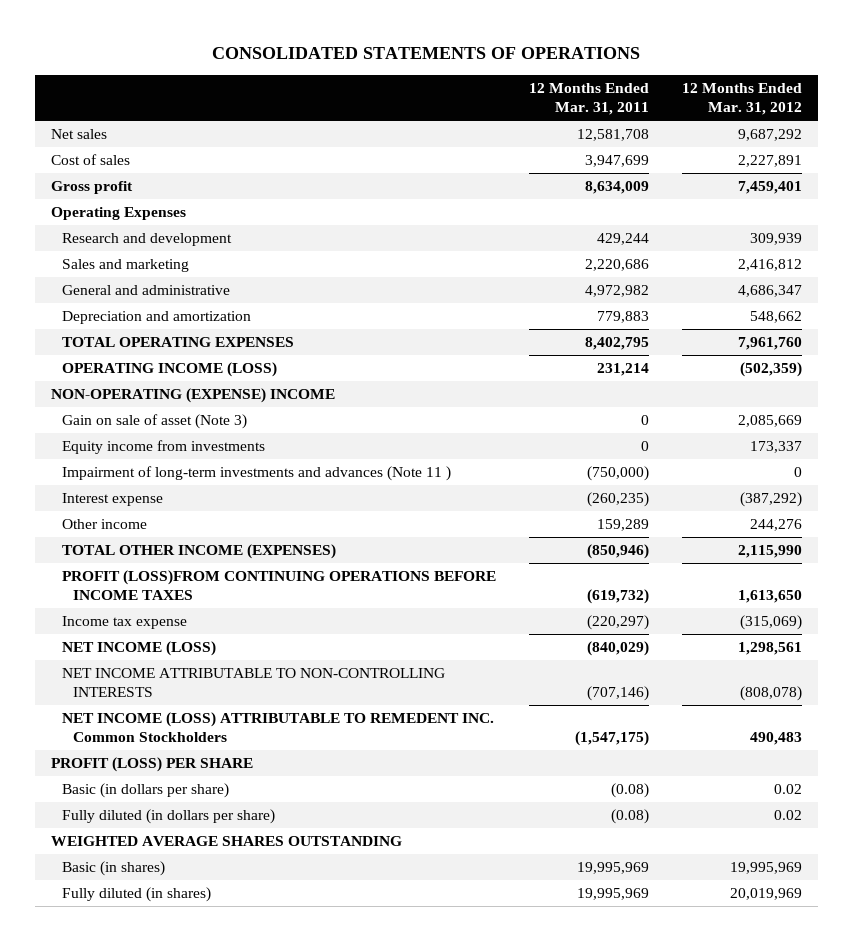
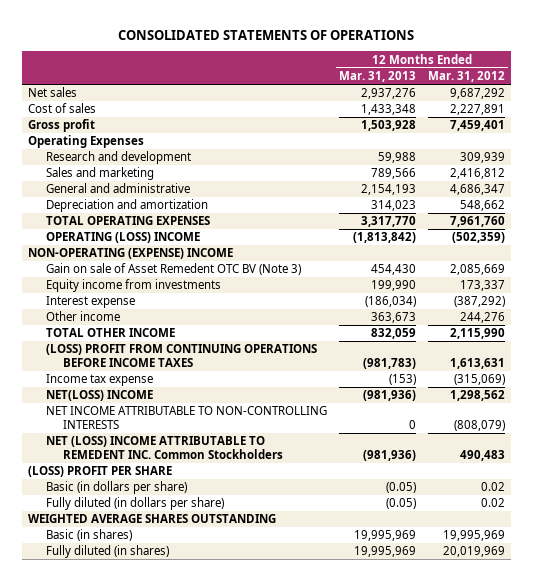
- | 12 Months Ended Mar. 31, 2011 | 12 Months Ended Mar. 31, 2012
+ | 12 Months Ended Mar. 31, 2013 | 12 Months Ended Mar. 31, 2012
- OPERATING INCOME (LOSS) | 231,214 | (502,359)
+ OPERATING (LOSS) INCOME | (1,813,842) | (502,359)
- Gain on sale of asset (Note 3) | 0 | 2,085,669
+ Gain on sale of Asset Remedent OTC BV (Note 3) | 454,430 | 2,085,669
- Impairment of long-term investments and advances (Note 11 ) | (750,000) | 0
- TOTAL OTHER INCOME (EXPENSES) | (850,946) | 2,115,990
- PROFIT (LOSS)FROM CONTINUING OPERATIONS BEFORE INCOME TAXES | (619,732) | 1,613,650
+ TOTAL OTHER INCOME | 832,059 | 2,115,990
+ (LOSS) PROFIT FROM CONTINUING OPERATIONS BEFORE INCOME TAXES | (981,783) | 1,613,631
- NET INCOME (LOSS) | (840,029) | 1,298,561
- NET INCOME ATTRIBUTABLE TO NON-CONTROLLING INTERESTS | (707,146) | (808,078)
- NET INCOME (LOSS) ATTRIBUTABLE TO REMEDENT INC. Common Stockholders | (1,547,175) | 490,483
- PROFIT (LOSS) PER SHARE
+ NET(LOSS) INCOME | (981,936) | 1,298,562
+ NET INCOME ATTRIBUTABLE TO NON-CONTROLLING INTERESTS | 0 | (808,079)
+ NET (LOSS) INCOME ATTRIBUTABLE TO REMEDENT INC. Common Stockholders | (981,936) | 490,483
+ (LOSS) PROFIT PER SHARE

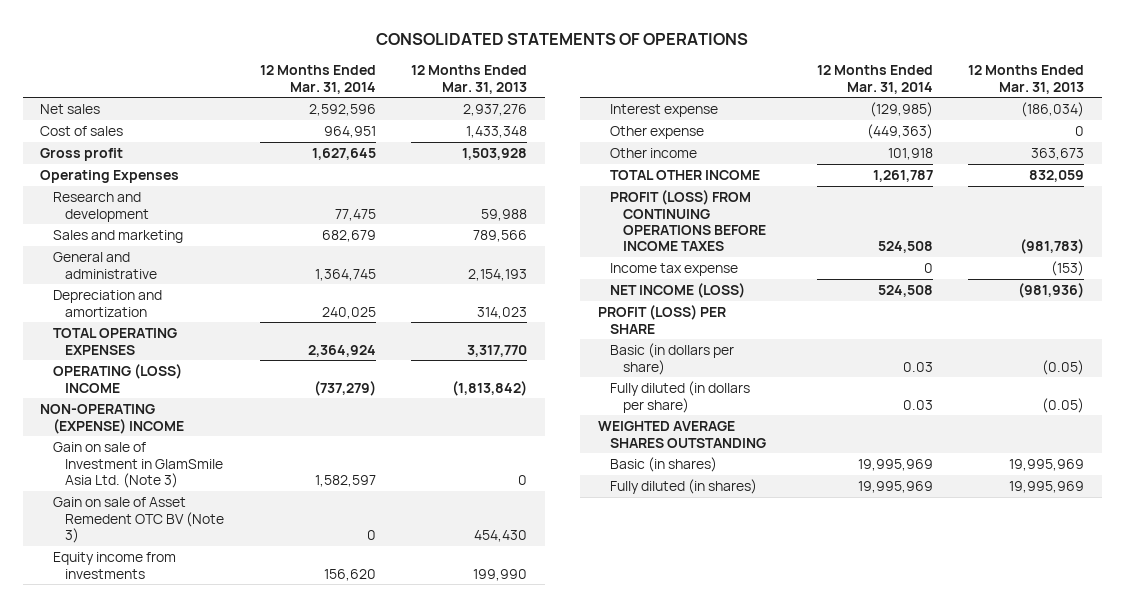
- | 12 Months Ended Mar. 31, 2013 | 12 Months Ended Mar. 31, 2012
+ | 12 Months Ended Mar. 31, 2014 | 12 Months Ended Mar. 31, 2013
+ Gain on sale of Investment in GlamSmile Asia Ltd. (Note 3) | 1,582,597 | 0
+ Other expense | (449,363) | 0
- (LOSS) PROFIT FROM CONTINUING OPERATIONS BEFORE INCOME TAXES | (981,783) | 1,613,631
+ PROFIT (LOSS) FROM CONTINUING OPERATIONS BEFORE INCOME TAXES | 524,508 | (981,783)
- NET(LOSS) INCOME | (981,936) | 1,298,562
- NET INCOME ATTRIBUTABLE TO NON-CONTROLLING INTERESTS | 0 | (808,079)
- NET (LOSS) INCOME ATTRIBUTABLE TO REMEDENT INC. Common Stockholders | (981,936) | 490,483
- (LOSS) PROFIT PER SHARE
+ NET INCOME (LOSS) | 524,508 | (981,936)
+ PROFIT (LOSS) PER SHARE

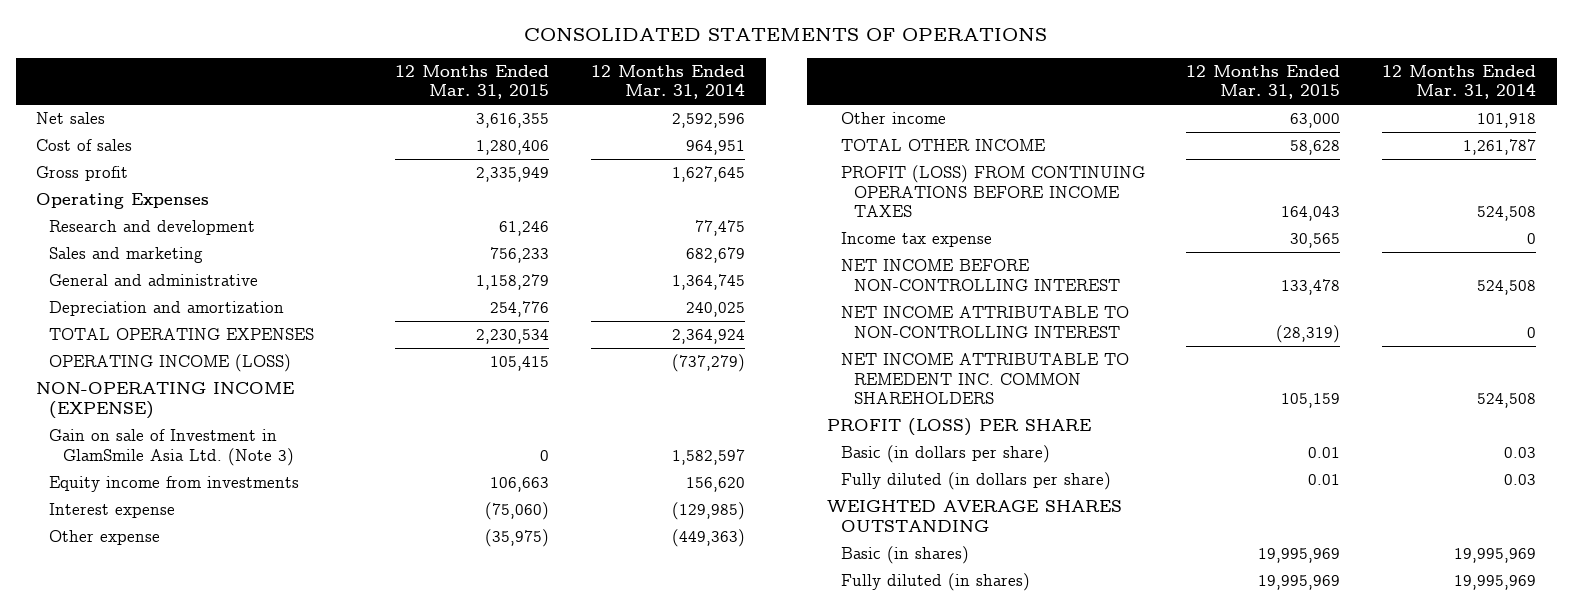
- | 12 Months Ended Mar. 31, 2014 | 12 Months Ended Mar. 31, 2013
+ | 12 Months Ended Mar. 31, 2015 | 12 Months Ended Mar. 31, 2014
- OPERATING (LOSS) INCOME | (737,279) | (1,813,842)
- NON-OPERATING (EXPENSE) INCOME
+ OPERATING INCOME (LOSS) | 105,415 | (737,279)
+ NON-OPERATING INCOME (EXPENSE)
- Gain on sale of Asset Remedent OTC BV (Note 3) | 0 | 454,430
- NET INCOME (LOSS) | 524,508 | (981,936)
+ NET INCOME BEFORE NON-CONTROLLING INTEREST | 133,478 | 524,508
+ NET INCOME ATTRIBUTABLE TO NON-CONTROLLING INTEREST | (28,319) | 0
+ NET INCOME ATTRIBUTABLE TO REMEDENT INC. COMMON SHAREHOLDERS | 105,159 | 524,508

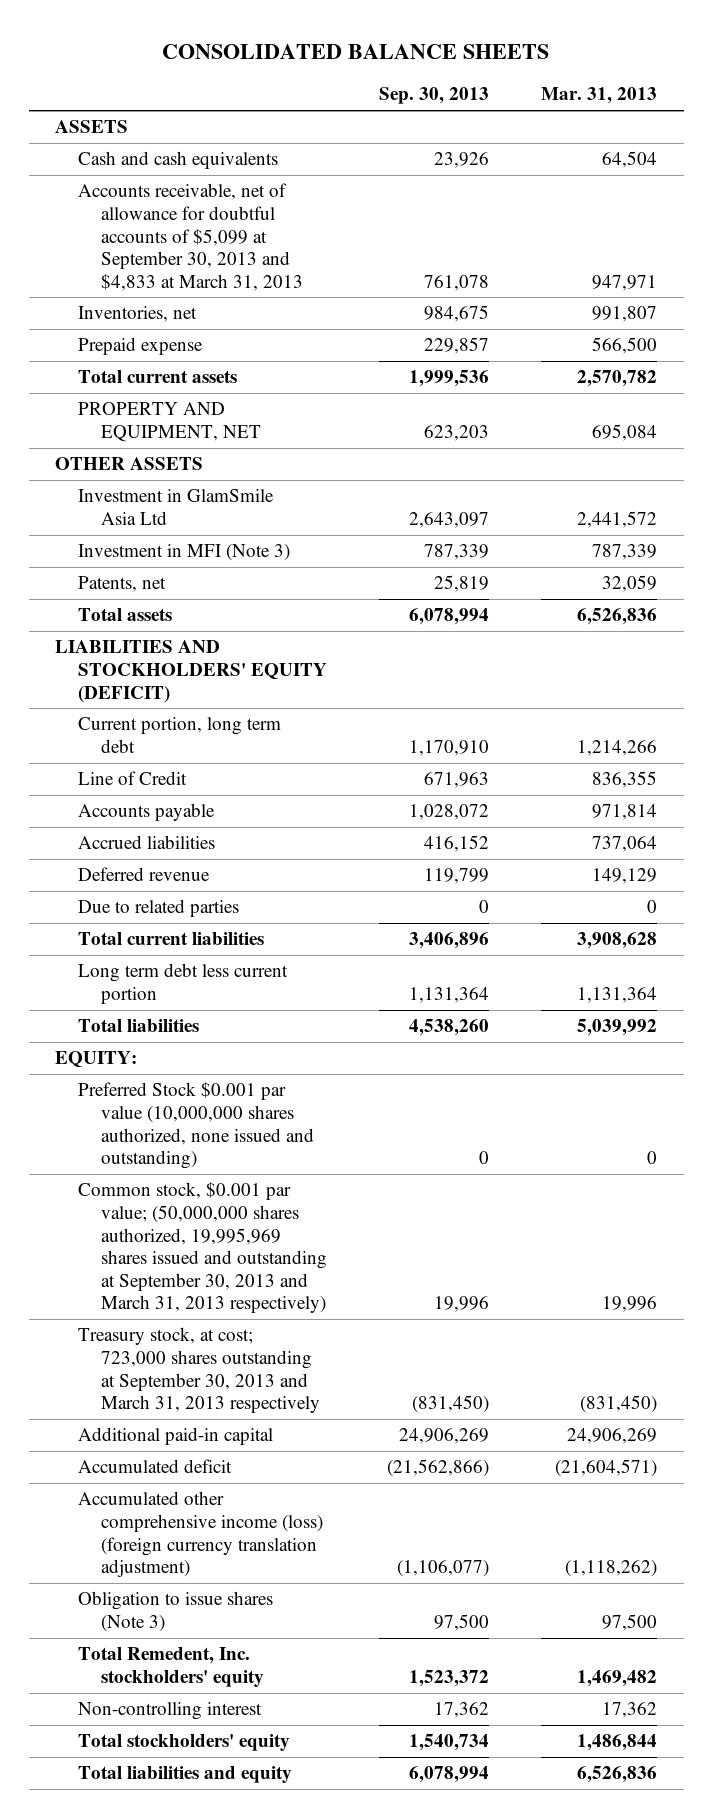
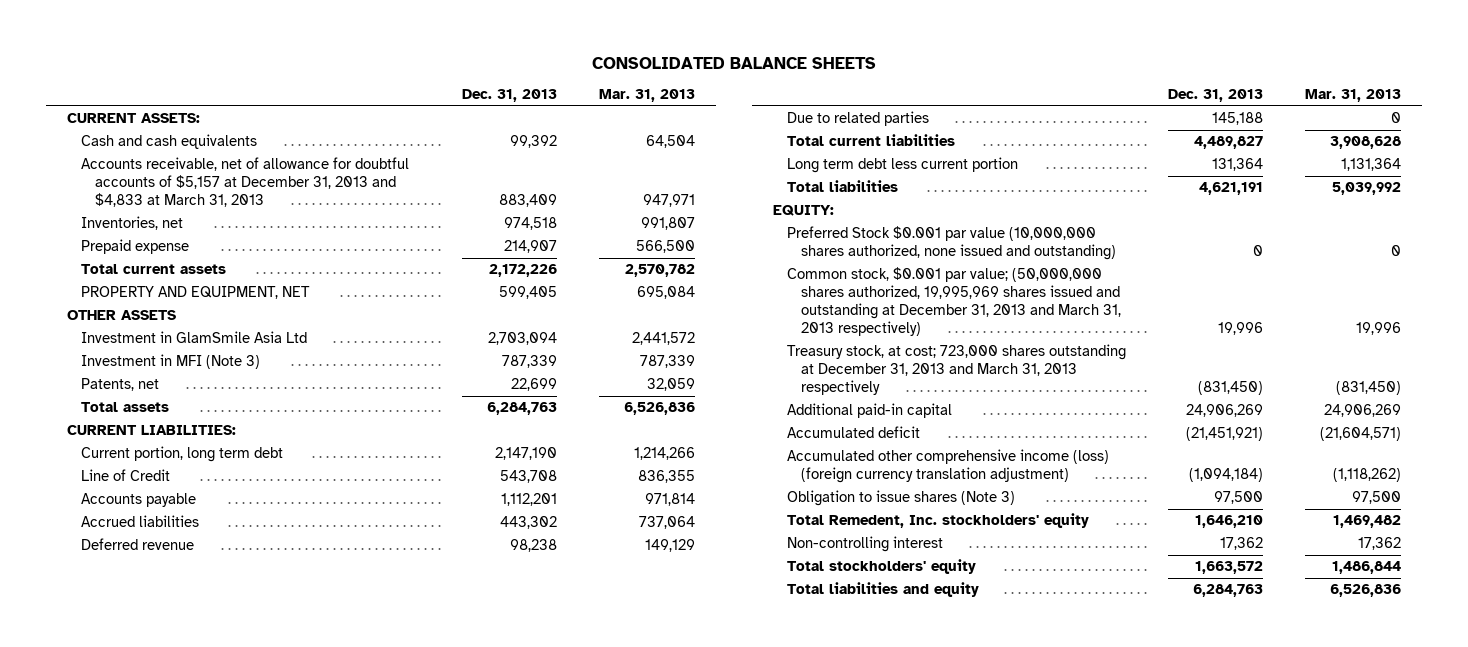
- | Sep. 30, 2013 | Mar. 31, 2013
+ | Dec. 31, 2013 | Mar. 31, 2013
- ASSETS
+ CURRENT ASSETS:
- Accounts receivable, net of allowance for doubtful accounts of $5,099 at September 30, 2013 and $4,833 at March 31, 2013 | 761,078 | 947,971
+ Accounts receivable, net of allowance for doubtful accounts of $5,157 at December 31, 2013 and $4,833 at March 31, 2013 | 883,409 | 947,971
- LIABILITIES AND STOCKHOLDERS' EQUITY (DEFICIT)
+ CURRENT LIABILITIES:
- Common stock, $0.001 par value; (50,000,000 shares authorized, 19,995,969 shares issued and outstanding at September 30, 2013 and March 31, 2013 respectively) | 19,996 | 19,996
- Treasury stock, at cost; 723,000 shares outstanding at September 30, 2013 and March 31, 2013 respectively | (831,450) | (831,450)
+ Common stock, $0.001 par value; (50,000,000 shares authorized, 19,995,969 shares issued and outstanding at December 31, 2013 and March 31, 2013 respectively) | 19,996 | 19,996
+ Treasury stock, at cost; 723,000 shares outstanding at December 31, 2013 and March 31, 2013 respectively | (831,450) | (831,450)

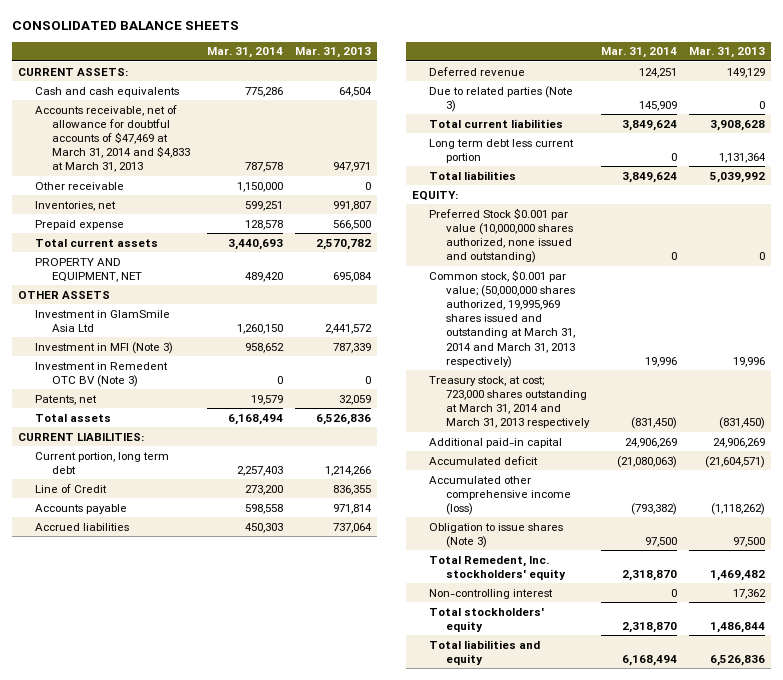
- | Dec. 31, 2013 | Mar. 31, 2013
+ | Mar. 31, 2014 | Mar. 31, 2013
- Accounts receivable, net of allowance for doubtful accounts of $5,157 at December 31, 2013 and $4,833 at March 31, 2013 | 883,409 | 947,971
+ Accounts receivable, net of allowance for doubtful accounts of $47,469 at March 31, 2014 and $4,833 at March 31, 2013 | 787,578 | 947,971
+ Other receivable | 1,150,000 | 0
+ Investment in Remedent OTC BV (Note 3) | 0 | 0
- Due to related parties | 145,188 | 0
+ Due to related parties (Note 3) | 145,909 | 0
- Common stock, $0.001 par value; (50,000,000 shares authorized, 19,995,969 shares issued and outstanding at December 31, 2013 and March 31, 2013 respectively) | 19,996 | 19,996
- Treasury stock, at cost; 723,000 shares outstanding at December 31, 2013 and March 31, 2013 respectively | (831,450) | (831,450)
+ Common stock, $0.001 par value; (50,000,000 shares authorized, 19,995,969 shares issued and outstanding at March 31, 2014 and March 31, 2013 respectively) | 19,996 | 19,996
+ Treasury stock, at cost; 723,000 shares outstanding at March 31, 2014 and March 31, 2013 respectively | (831,450) | (831,450)
- Accumulated other comprehensive income (loss) (foreign currency translation adjustment) | (1,094,184) | (1,118,262)
+ Accumulated other comprehensive income (loss) | (793,382) | (1,118,262)

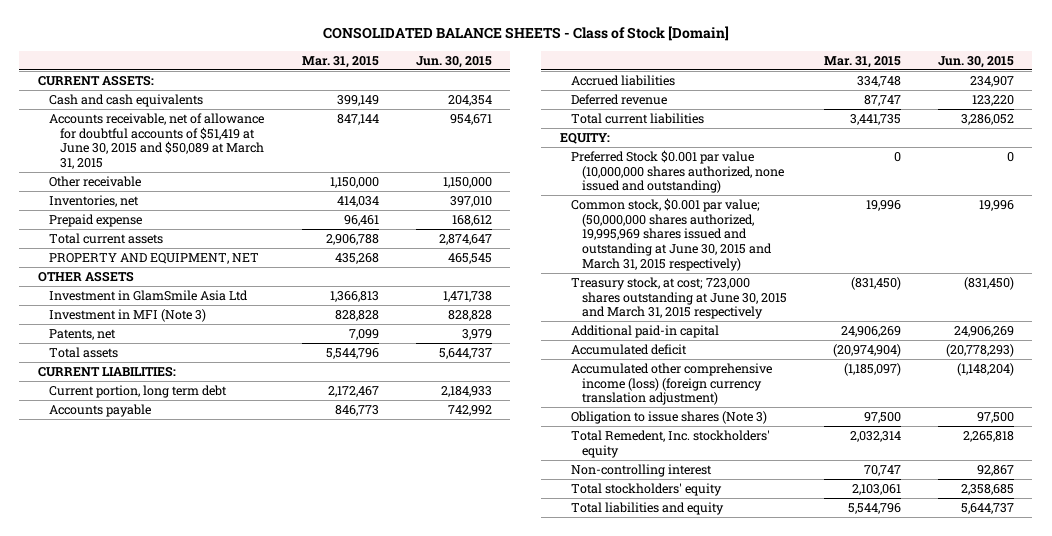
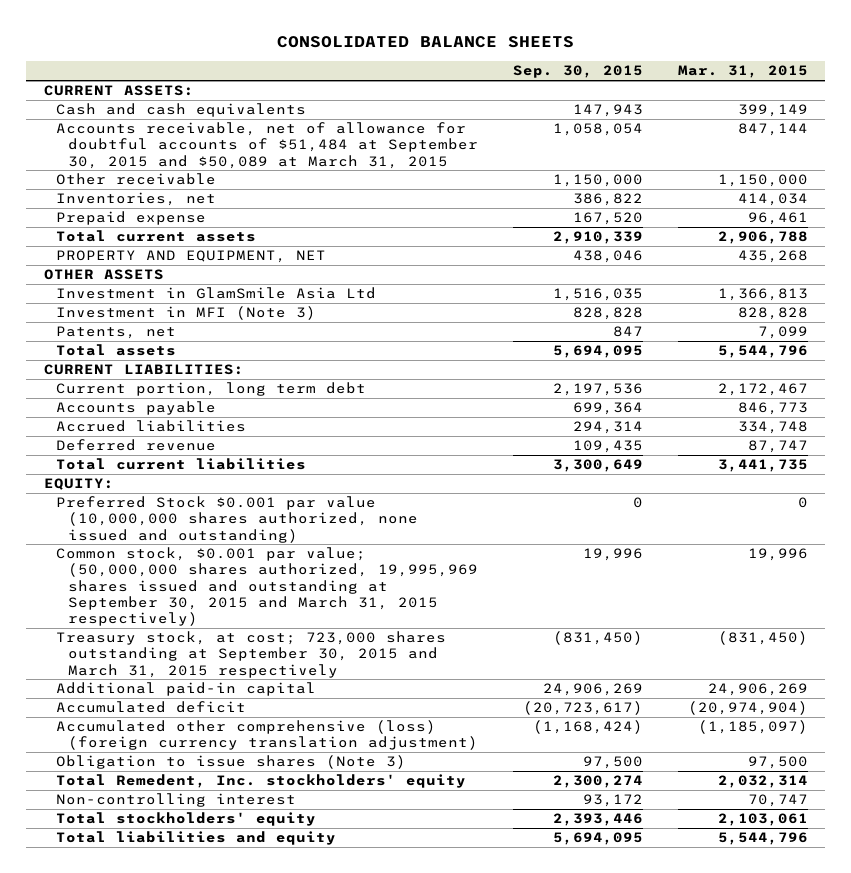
- CONSOLIDATED BALANCE SHEETS - Class of Stock [Domain]
+ CONSOLIDATED BALANCE SHEETS
- | Mar. 31, 2015 | Jun. 30, 2015
+ | Sep. 30, 2015 | Mar. 31, 2015
- Accounts receivable, net of allowance for doubtful accounts of $51,419 at June 30, 2015 and $50,089 at March 31, 2015 | 847,144 | 954,671
+ Accounts receivable, net of allowance for doubtful accounts of $51,484 at September 30, 2015 and $50,089 at March 31, 2015 | 1,058,054 | 847,144
- Common stock, $0.001 par value; (50,000,000 shares authorized, 19,995,969 shares issued and outstanding at June 30, 2015 and March 31, 2015 respectively) | 19,996 | 19,996
- Treasury stock, at cost; 723,000 shares outstanding at June 30, 2015 and March 31, 2015 respectively | (831,450) | (831,450)
+ Common stock, $0.001 par value; (50,000,000 shares authorized, 19,995,969 shares issued and outstanding at September 30, 2015 and March 31, 2015 respectively) | 19,996 | 19,996
+ Treasury stock, at cost; 723,000 shares outstanding at September 30, 2015 and March 31, 2015 respectively | (831,450) | (831,450)
- Accumulated other comprehensive income (loss) (foreign currency translation adjustment) | (1,185,097) | (1,148,204)
+ Accumulated other comprehensive (loss) (foreign currency translation adjustment) | (1,168,424) | (1,185,097)

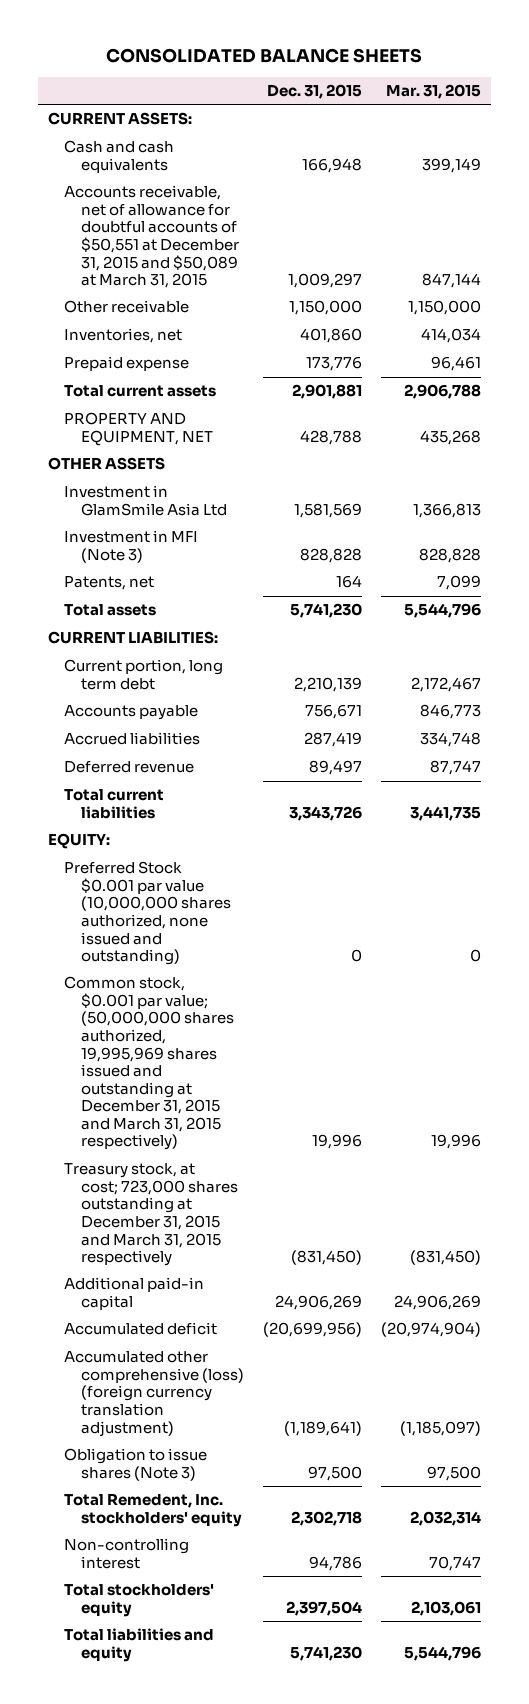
- | Sep. 30, 2015 | Mar. 31, 2015
+ | Dec. 31, 2015 | Mar. 31, 2015
- Accounts receivable, net of allowance for doubtful accounts of $51,484 at September 30, 2015 and $50,089 at March 31, 2015 | 1,058,054 | 847,144
+ Accounts receivable, net of allowance for doubtful accounts of $50,551 at December 31, 2015 and $50,089 at March 31, 2015 | 1,009,297 | 847,144
- Common stock, $0.001 par value; (50,000,000 shares authorized, 19,995,969 shares issued and outstanding at September 30, 2015 and March 31, 2015 respectively) | 19,996 | 19,996
- Treasury stock, at cost; 723,000 shares outstanding at September 30, 2015 and March 31, 2015 respectively | (831,450) | (831,450)
+ Common stock, $0.001 par value; (50,000,000 shares authorized, 19,995,969 shares issued and outstanding at December 31, 2015 and March 31, 2015 respectively) | 19,996 | 19,996
+ Treasury stock, at cost; 723,000 shares outstanding at December 31, 2015 and March 31, 2015 respectively | (831,450) | (831,450)

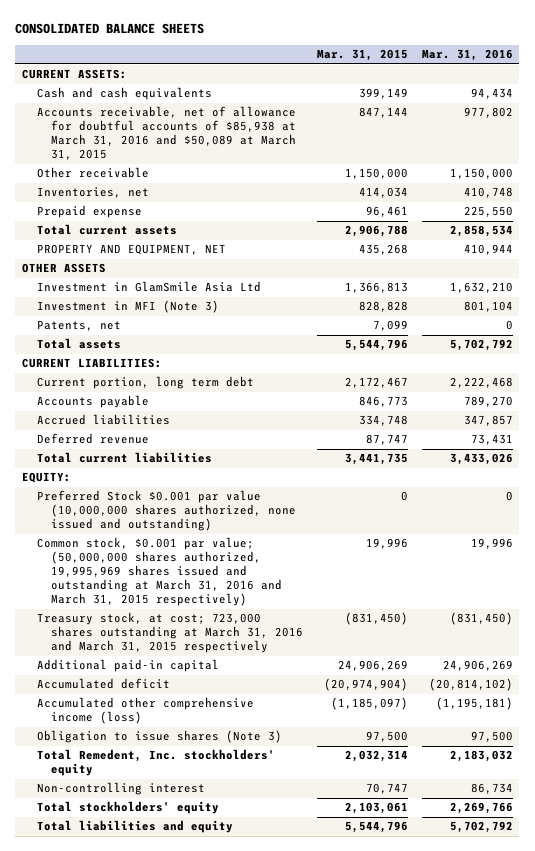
- | Dec. 31, 2015 | Mar. 31, 2015
+ | Mar. 31, 2015 | Mar. 31, 2016
- Accounts receivable, net of allowance for doubtful accounts of $50,551 at December 31, 2015 and $50,089 at March 31, 2015 | 1,009,297 | 847,144
+ Accounts receivable, net of allowance for doubtful accounts of $85,938 at March 31, 2016 and $50,089 at March 31, 2015 | 847,144 | 977,802
- Common stock, $0.001 par value; (50,000,000 shares authorized, 19,995,969 shares issued and outstanding at December 31, 2015 and March 31, 2015 respectively) | 19,996 | 19,996
- Treasury stock, at cost; 723,000 shares outstanding at December 31, 2015 and March 31, 2015 respectively | (831,450) | (831,450)
+ Common stock, $0.001 par value; (50,000,000 shares authorized, 19,995,969 shares issued and outstanding at March 31, 2016 and March 31, 2015 respectively) | 19,996 | 19,996
+ Treasury stock, at cost; 723,000 shares outstanding at March 31, 2016 and March 31, 2015 respectively | (831,450) | (831,450)
- Accumulated other comprehensive (loss) (foreign currency translation adjustment) | (1,189,641) | (1,185,097)
+ Accumulated other comprehensive income (loss) | (1,185,097) | (1,195,181)

